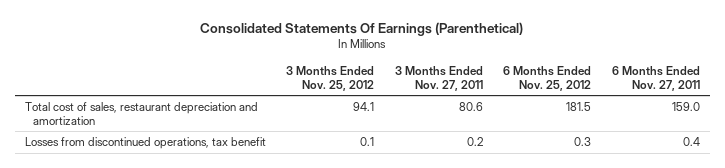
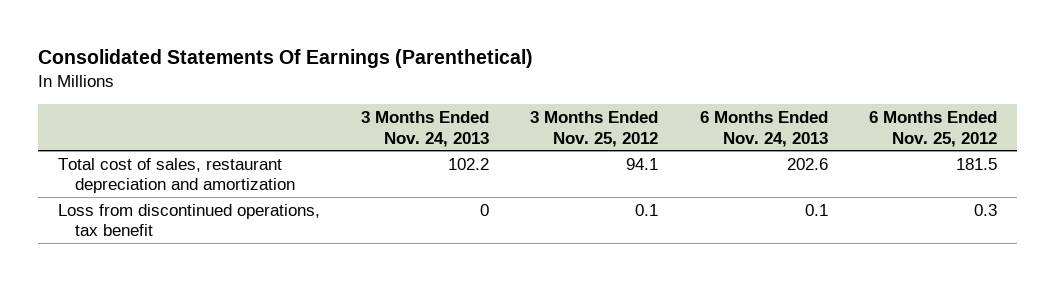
- | 3 Months Ended Nov. 25, 2012 | 3 Months Ended Nov. 27, 2011 | 6 Months Ended Nov. 25, 2012 | 6 Months Ended Nov. 27, 2011
+ | 3 Months Ended Nov. 24, 2013 | 3 Months Ended Nov. 25, 2012 | 6 Months Ended Nov. 24, 2013 | 6 Months Ended Nov. 25, 2012
- Losses from discontinued operations, tax benefit | 0.1 | 0.2 | 0.3 | 0.4
+ Loss from discontinued operations, tax benefit | 0 | 0.1 | 0.1 | 0.3

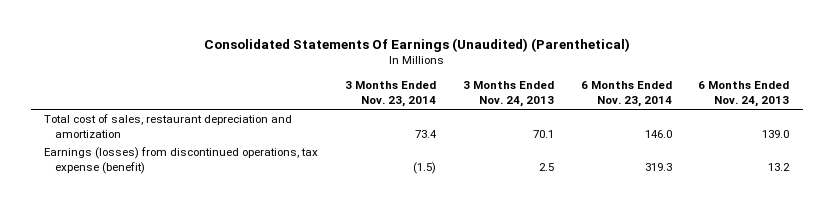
- Consolidated Statements Of Earnings (Parenthetical)
+ Consolidated Statements Of Earnings (Unaudited) (Parenthetical)
- | 3 Months Ended Nov. 24, 2013 | 3 Months Ended Nov. 25, 2012 | 6 Months Ended Nov. 24, 2013 | 6 Months Ended Nov. 25, 2012
+ | 3 Months Ended Nov. 23, 2014 | 3 Months Ended Nov. 24, 2013 | 6 Months Ended Nov. 23, 2014 | 6 Months Ended Nov. 24, 2013
- Total cost of sales, restaurant depreciation and amortization | 102.2 | 94.1 | 202.6 | 181.5
- Loss from discontinued operations, tax benefit | 0 | 0.1 | 0.1 | 0.3
+ Total cost of sales, restaurant depreciation and amortization | 73.4 | 70.1 | 146.0 | 139.0
+ Earnings (losses) from discontinued operations, tax expense (benefit) | (1.5) | 2.5 | 319.3 | 13.2

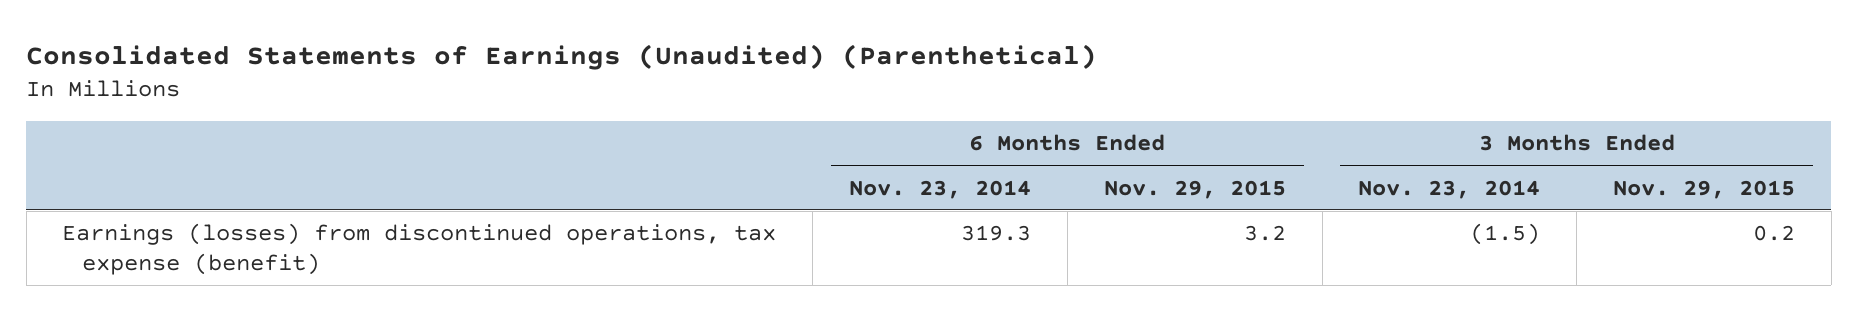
- Consolidated Statements Of Earnings (Unaudited) (Parenthetical)
+ Consolidated Statements of Earnings (Unaudited) (Parenthetical)
- | 3 Months Ended Nov. 23, 2014 | 3 Months Ended Nov. 24, 2013 | 6 Months Ended Nov. 23, 2014 | 6 Months Ended Nov. 24, 2013
+ | 6 Months Ended Nov. 23, 2014 | 6 Months Ended Nov. 29, 2015 | 3 Months Ended Nov. 23, 2014 | 3 Months Ended Nov. 29, 2015
- Total cost of sales, restaurant depreciation and amortization | 73.4 | 70.1 | 146.0 | 139.0

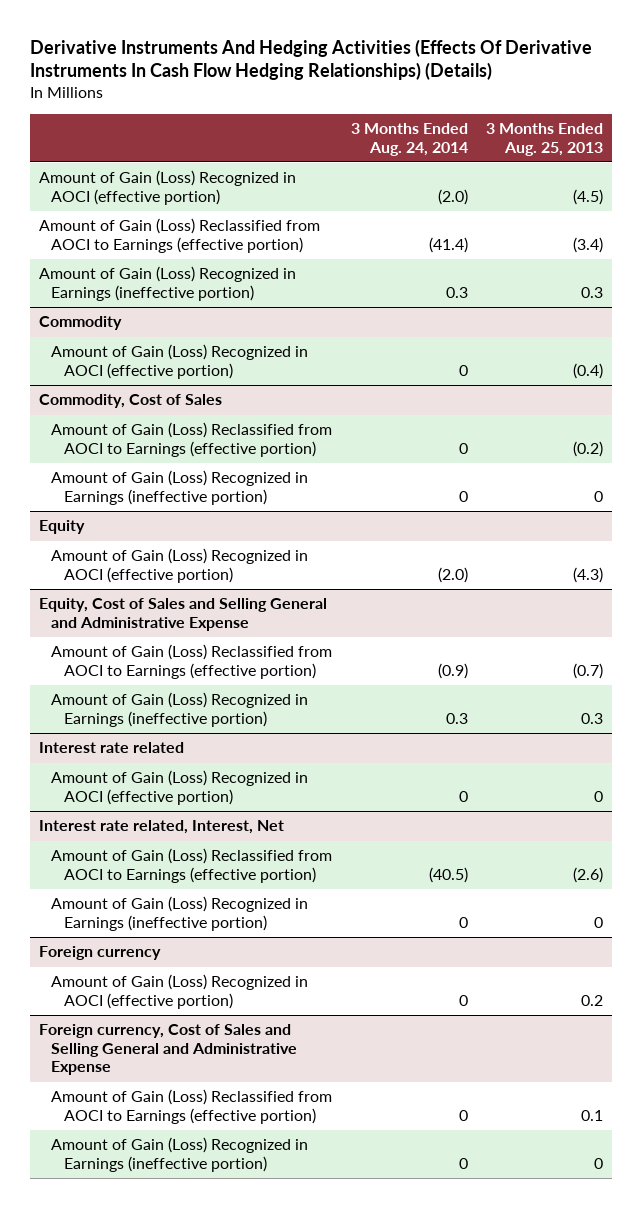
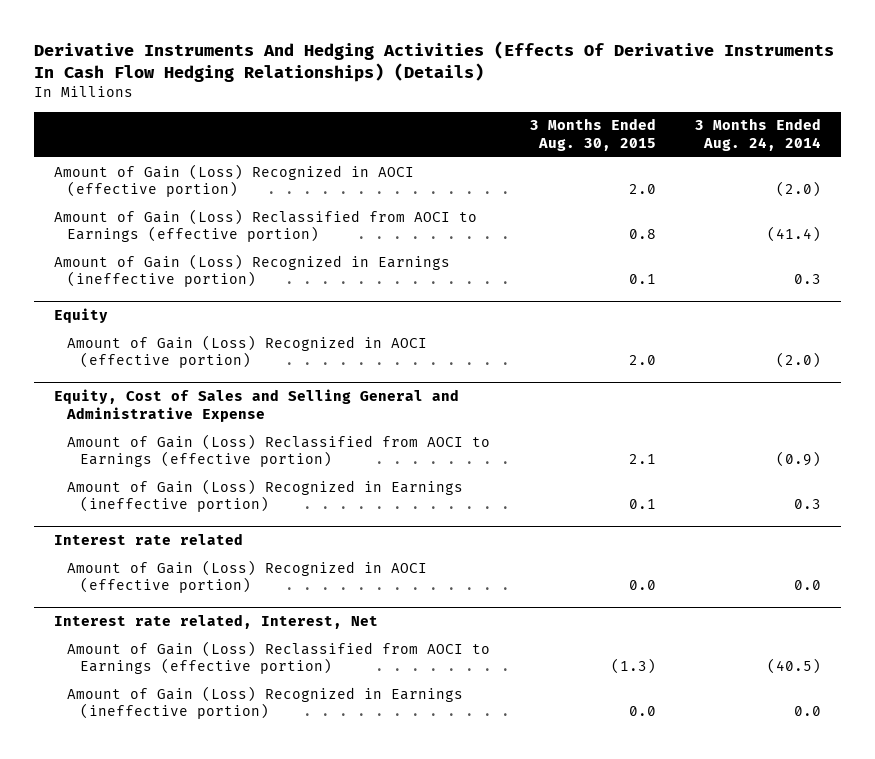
- | 3 Months Ended Aug. 24, 2014 | 3 Months Ended Aug. 25, 2013
+ | 3 Months Ended Aug. 30, 2015 | 3 Months Ended Aug. 24, 2014
- Commodity
- Amount of Gain (Loss) Recognized in AOCI (effective portion) | 0 | (0.4)
- Commodity, Cost of Sales
- Amount of Gain (Loss) Reclassified from AOCI to Earnings (effective portion) | 0 | (0.2)
- Amount of Gain (Loss) Recognized in Earnings (ineffective portion) | 0 | 0
@ Interest rate related
- Amount of Gain (Loss) Recognized in AOCI (effective portion) | 0 | 0
+ Amount of Gain (Loss) Recognized in AOCI (effective portion) | 0.0 | 0.0
@ Interest rate related, Interest, Net
- Amount of Gain (Loss) Recognized in Earnings (ineffective portion) | 0 | 0
- Foreign currency
- Amount of Gain (Loss) Recognized in AOCI (effective portion) | 0 | 0.2
- Foreign currency, Cost of Sales and Selling General and Administrative Expense
- Amount of Gain (Loss) Reclassified from AOCI to Earnings (effective portion) | 0 | 0.1
- Amount of Gain (Loss) Recognized in Earnings (ineffective portion) | 0 | 0
@ Interest rate related, Interest, Net
+ Amount of Gain (Loss) Recognized in Earnings (ineffective portion) | 0.0 | 0.0

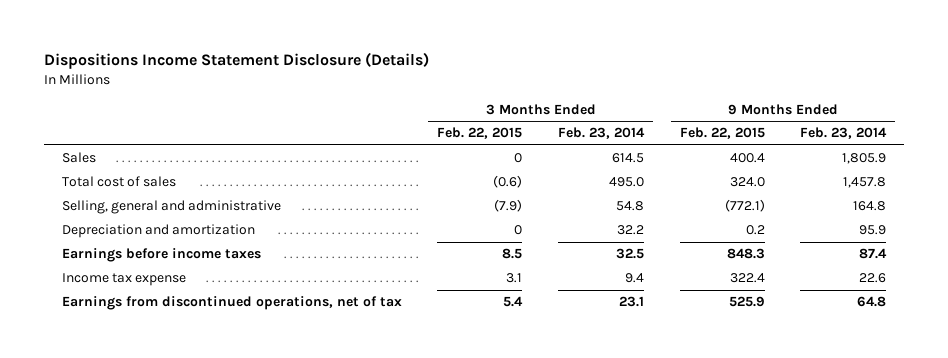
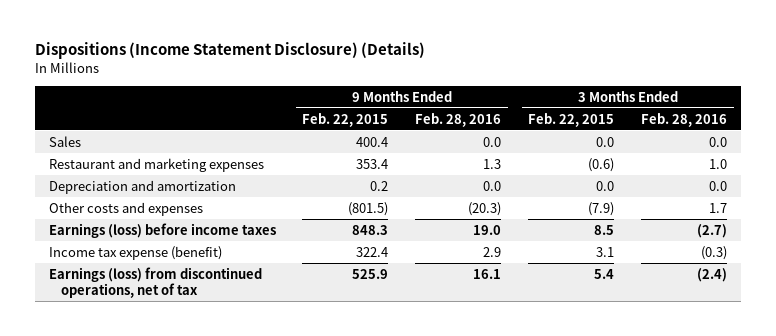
- Dispositions Income Statement Disclosure (Details)
+ Dispositions (Income Statement Disclosure) (Details)
- | 3 Months Ended Feb. 22, 2015 | 3 Months Ended Feb. 23, 2014 | 9 Months Ended Feb. 22, 2015 | 9 Months Ended Feb. 23, 2014
+ | 9 Months Ended Feb. 22, 2015 | 9 Months Ended Feb. 28, 2016 | 3 Months Ended Feb. 22, 2015 | 3 Months Ended Feb. 28, 2016
- Sales | 0 | 614.5 | 400.4 | 1,805.9
- Total cost of sales | (0.6) | 495.0 | 324.0 | 1,457.8
- Selling, general and administrative | (7.9) | 54.8 | (772.1) | 164.8
- Depreciation and amortization | 0 | 32.2 | 0.2 | 95.9
- Earnings before income taxes | 8.5 | 32.5 | 848.3 | 87.4
- Income tax expense | 3.1 | 9.4 | 322.4 | 22.6
- Earnings from discontinued operations, net of tax | 5.4 | 23.1 | 525.9 | 64.8
+ Sales | 400.4 | 0.0 | 0.0 | 0.0
+ Restaurant and marketing expenses | 353.4 | 1.3 | (0.6) | 1.0
+ Depreciation and amortization | 0.2 | 0.0 | 0.0 | 0.0
+ Other costs and expenses | (801.5) | (20.3) | (7.9) | 1.7
+ Earnings (loss) before income taxes | 848.3 | 19.0 | 8.5 | (2.7)
+ Income tax expense (benefit) | 322.4 | 2.9 | 3.1 | (0.3)
+ Earnings (loss) from discontinued operations, net of tax | 525.9 | 16.1 | 5.4 | (2.4)

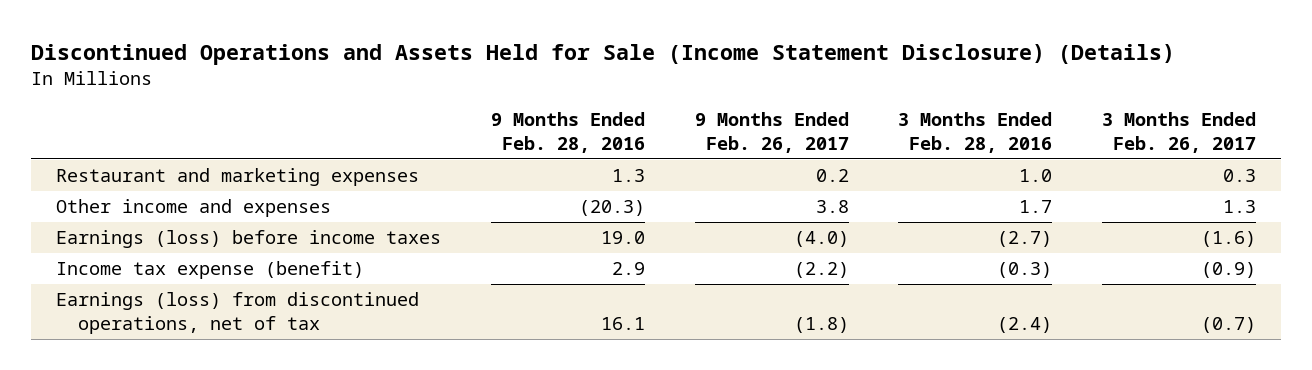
- Dispositions (Income Statement Disclosure) (Details)
+ Discontinued Operations and Assets Held for Sale (Income Statement Disclosure) (Details)
- | 9 Months Ended Feb. 22, 2015 | 9 Months Ended Feb. 28, 2016 | 3 Months Ended Feb. 22, 2015 | 3 Months Ended Feb. 28, 2016
+ | 9 Months Ended Feb. 28, 2016 | 9 Months Ended Feb. 26, 2017 | 3 Months Ended Feb. 28, 2016 | 3 Months Ended Feb. 26, 2017
- Sales | 400.4 | 0.0 | 0.0 | 0.0
- Depreciation and amortization | 0.2 | 0.0 | 0.0 | 0.0
- Other costs and expenses | (801.5) | (20.3) | (7.9) | 1.7
+ Other income and expenses | (20.3) | 3.8 | 1.7 | 1.3

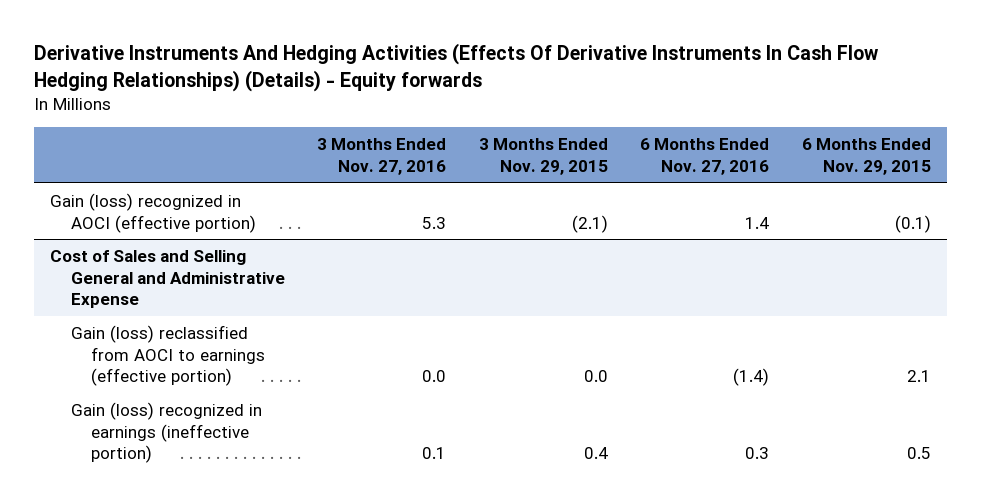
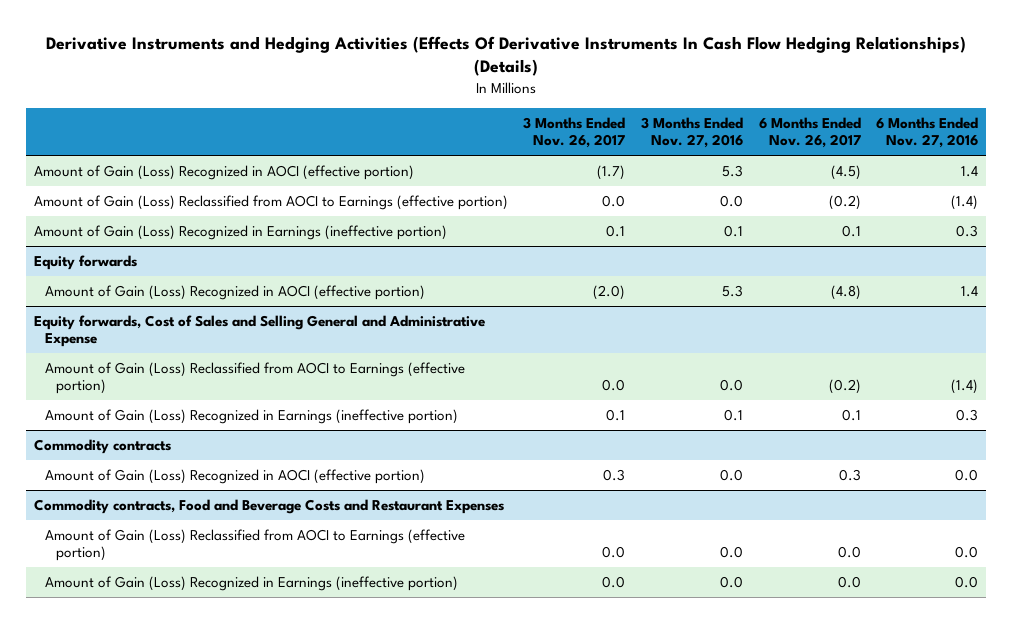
- Derivative Instruments And Hedging Activities (Effects Of Derivative Instruments In Cash Flow Hedging Relationships) (Details) - Equity forwards
+ Derivative Instruments and Hedging Activities (Effects Of Derivative Instruments In Cash Flow Hedging Relationships) (Details)
- | 3 Months Ended Nov. 27, 2016 | 3 Months Ended Nov. 29, 2015 | 6 Months Ended Nov. 27, 2016 | 6 Months Ended Nov. 29, 2015
+ | 3 Months Ended Nov. 26, 2017 | 3 Months Ended Nov. 27, 2016 | 6 Months Ended Nov. 26, 2017 | 6 Months Ended Nov. 27, 2016
- Gain (loss) recognized in AOCI (effective portion) | 5.3 | (2.1) | 1.4 | (0.1)
- Cost of Sales and Selling General and Administrative Expense
- Gain (loss) reclassified from AOCI to earnings (effective portion) | 0.0 | 0.0 | (1.4) | 2.1
- Gain (loss) recognized in earnings (ineffective portion) | 0.1 | 0.4 | 0.3 | 0.5
+ Amount of Gain (Loss) Recognized in AOCI (effective portion) | (1.7) | 5.3 | (4.5) | 1.4
+ Amount of Gain (Loss) Reclassified from AOCI to Earnings (effective portion) | 0.0 | 0.0 | (0.2) | (1.4)
+ Amount of Gain (Loss) Recognized in Earnings (ineffective portion) | 0.1 | 0.1 | 0.1 | 0.3
+ Equity forwards
+ Amount of Gain (Loss) Recognized in AOCI (effective portion) | (2.0) | 5.3 | (4.8) | 1.4
+ Equity forwards, Cost of Sales and Selling General and Administrative Expense
+ Amount of Gain (Loss) Reclassified from AOCI to Earnings (effective portion) | 0.0 | 0.0 | (0.2) | (1.4)
+ Amount of Gain (Loss) Recognized in Earnings (ineffective portion) | 0.1 | 0.1 | 0.1 | 0.3
+ Commodity contracts
+ Amount of Gain (Loss) Recognized in AOCI (effective portion) | 0.3 | 0.0 | 0.3 | 0.0
+ Commodity contracts, Food and Beverage Costs and Restaurant Expenses
+ Amount of Gain (Loss) Reclassified from AOCI to Earnings (effective portion) | 0.0 | 0.0 | 0.0 | 0.0
+ Amount of Gain (Loss) Recognized in Earnings (ineffective portion) | 0.0 | 0.0 | 0.0 | 0.0

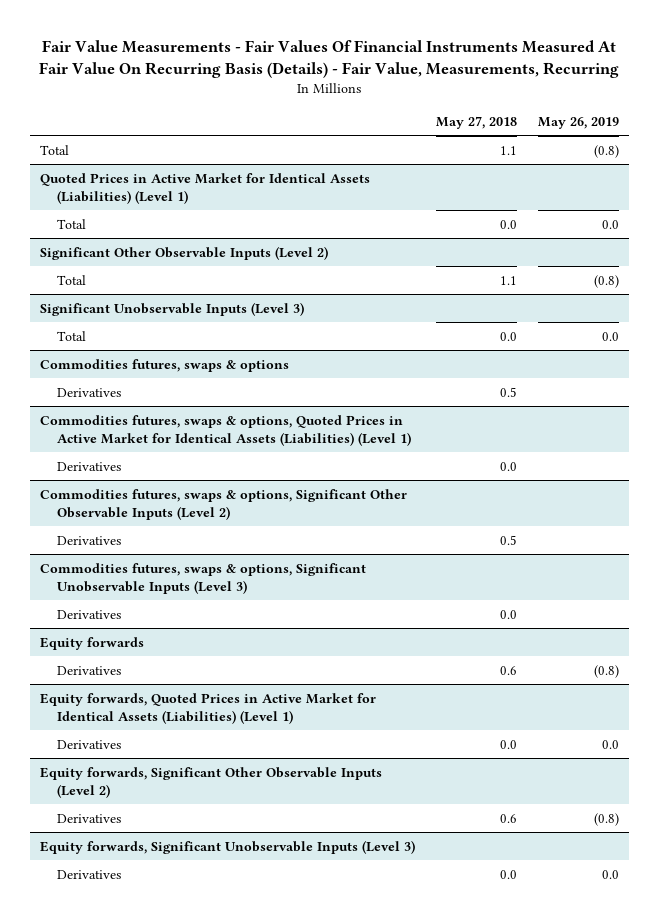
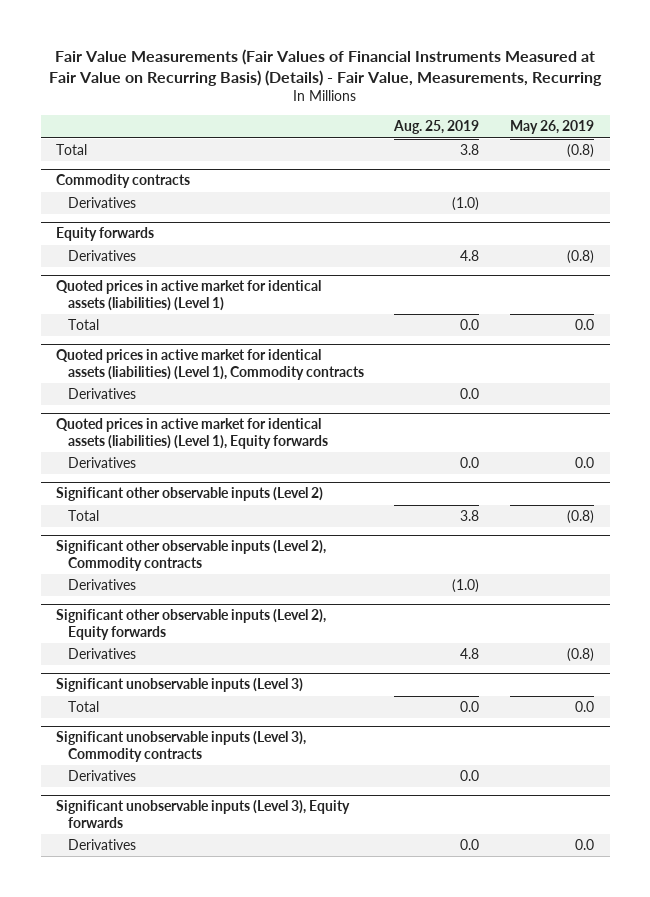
- Fair Value Measurements - Fair Values Of Financial Instruments Measured At Fair Value On Recurring Basis (Details) - Fair Value, Measurements, Recurring
+ Fair Value Measurements (Fair Values of Financial Instruments Measured at Fair Value on Recurring Basis) (Details) - Fair Value, Measurements, Recurring
- | May 27, 2018 | May 26, 2019
+ | Aug. 25, 2019 | May 26, 2019
- Quoted Prices in Active Market for Identical Assets (Liabilities) (Level 1)
- Total | 0.0 | 0.0
- Significant Other Observable Inputs (Level 2)
- Total | 1.1 | (0.8)
- Significant Unobservable Inputs (Level 3)
- Total | 0.0 | 0.0
- Commodities futures, swaps & options
- Derivatives | 0.5 |
- Commodities futures, swaps & options, Quoted Prices in Active Market for Identical Assets (Liabilities) (Level 1)
- Derivatives | 0.0 |
- Commodities futures, swaps & options, Significant Other Observable Inputs (Level 2)
- Derivatives | 0.5 |
- Commodities futures, swaps & options, Significant Unobservable Inputs (Level 3)
+ Commodity contracts
- Equity forwards, Quoted Prices in Active Market for Identical Assets (Liabilities) (Level 1)
+ Quoted prices in active market for identical assets (liabilities) (Level 1)
+ Total | 0.0 | 0.0
+ Quoted prices in active market for identical assets (liabilities) (Level 1), Commodity contracts
+ Derivatives | 0.0 |
+ Quoted prices in active market for identical assets (liabilities) (Level 1), Equity forwards
- Equity forwards, Significant Other Observable Inputs (Level 2)
+ Significant other observable inputs (Level 2)
+ Total | 3.8 | (0.8)
+ Significant other observable inputs (Level 2), Commodity contracts
+ Derivatives | (1.0) |
+ Significant other observable inputs (Level 2), Equity forwards
- Equity forwards, Significant Unobservable Inputs (Level 3)
+ Significant unobservable inputs (Level 3)
+ Total | 0.0 | 0.0
+ Significant unobservable inputs (Level 3), Commodity contracts
+ Derivatives | 0.0 |
+ Significant unobservable inputs (Level 3), Equity forwards

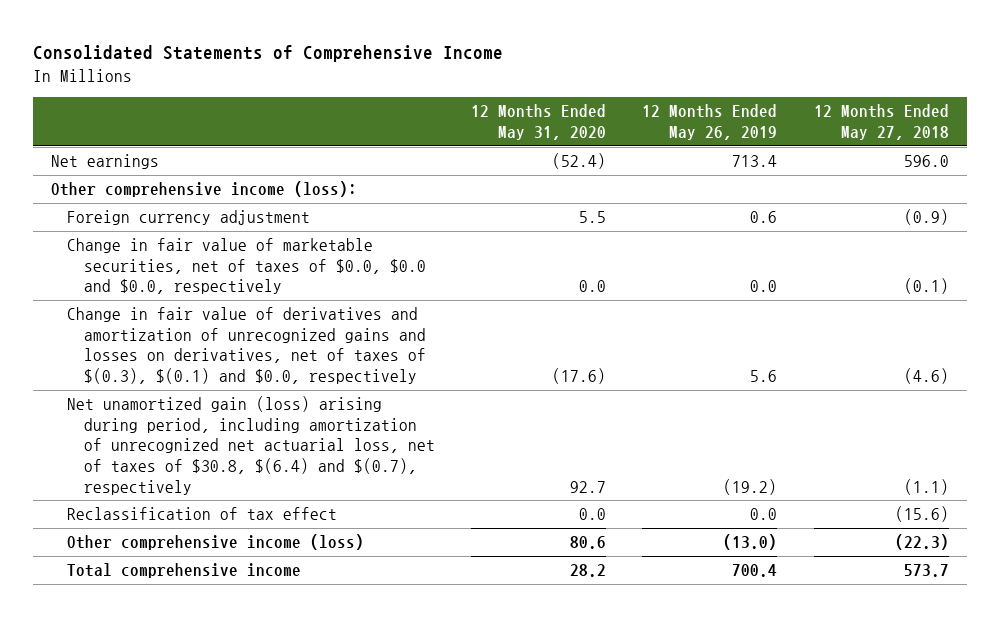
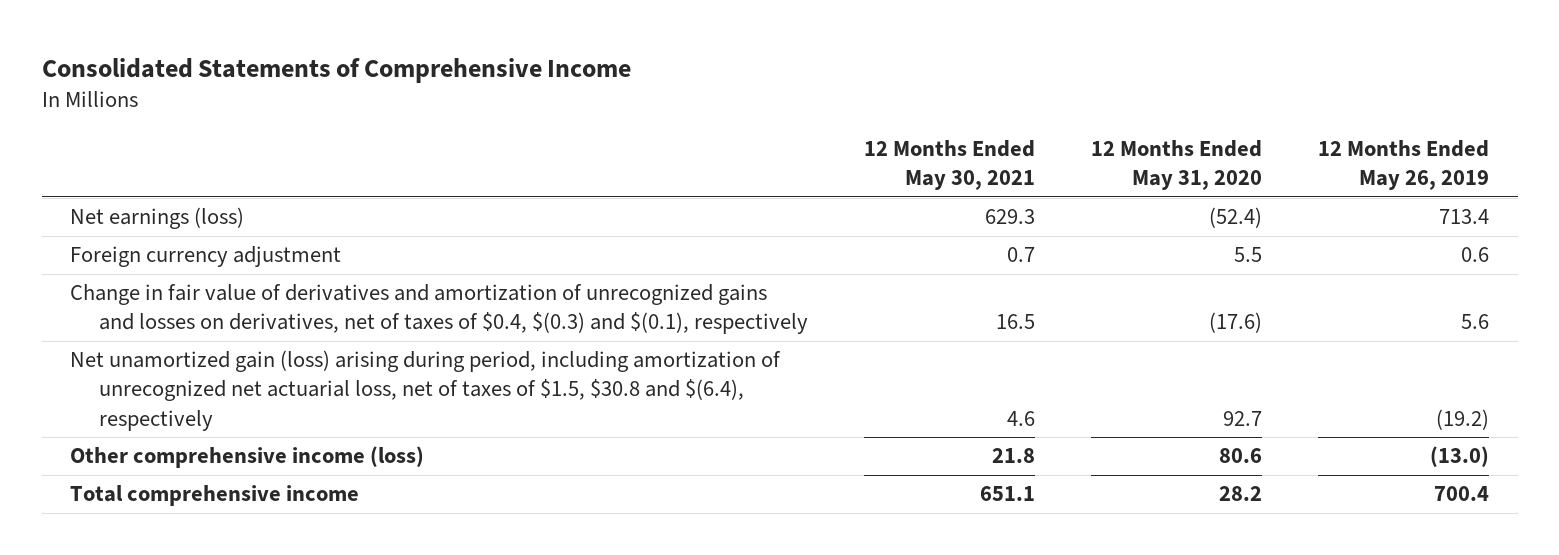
- | 12 Months Ended May 31, 2020 | 12 Months Ended May 26, 2019 | 12 Months Ended May 27, 2018
+ | 12 Months Ended May 30, 2021 | 12 Months Ended May 31, 2020 | 12 Months Ended May 26, 2019
- Net earnings | (52.4) | 713.4 | 596.0
- Other comprehensive income (loss):
+ Net earnings (loss) | 629.3 | (52.4) | 713.4
- Change in fair value of marketable securities, net of taxes of $0.0, $0.0 and $0.0, respectively | 0.0 | 0.0 | (0.1)
- Change in fair value of derivatives and amortization of unrecognized gains and losses on derivatives, net of taxes of $(0.3), $(0.1) and $0.0, respectively | (17.6) | 5.6 | (4.6)
- Net unamortized gain (loss) arising during period, including amortization of unrecognized net actuarial loss, net of taxes of $30.8, $(6.4) and $(0.7), respectively | 92.7 | (19.2) | (1.1)
- Reclassification of tax effect | 0.0 | 0.0 | (15.6)
+ Change in fair value of derivatives and amortization of unrecognized gains and losses on derivatives, net of taxes of $0.4, $(0.3) and $(0.1), respectively | 16.5 | (17.6) | 5.6
+ Net unamortized gain (loss) arising during period, including amortization of unrecognized net actuarial loss, net of taxes of $1.5, $30.8 and $(6.4), respectively | 4.6 | 92.7 | (19.2)

